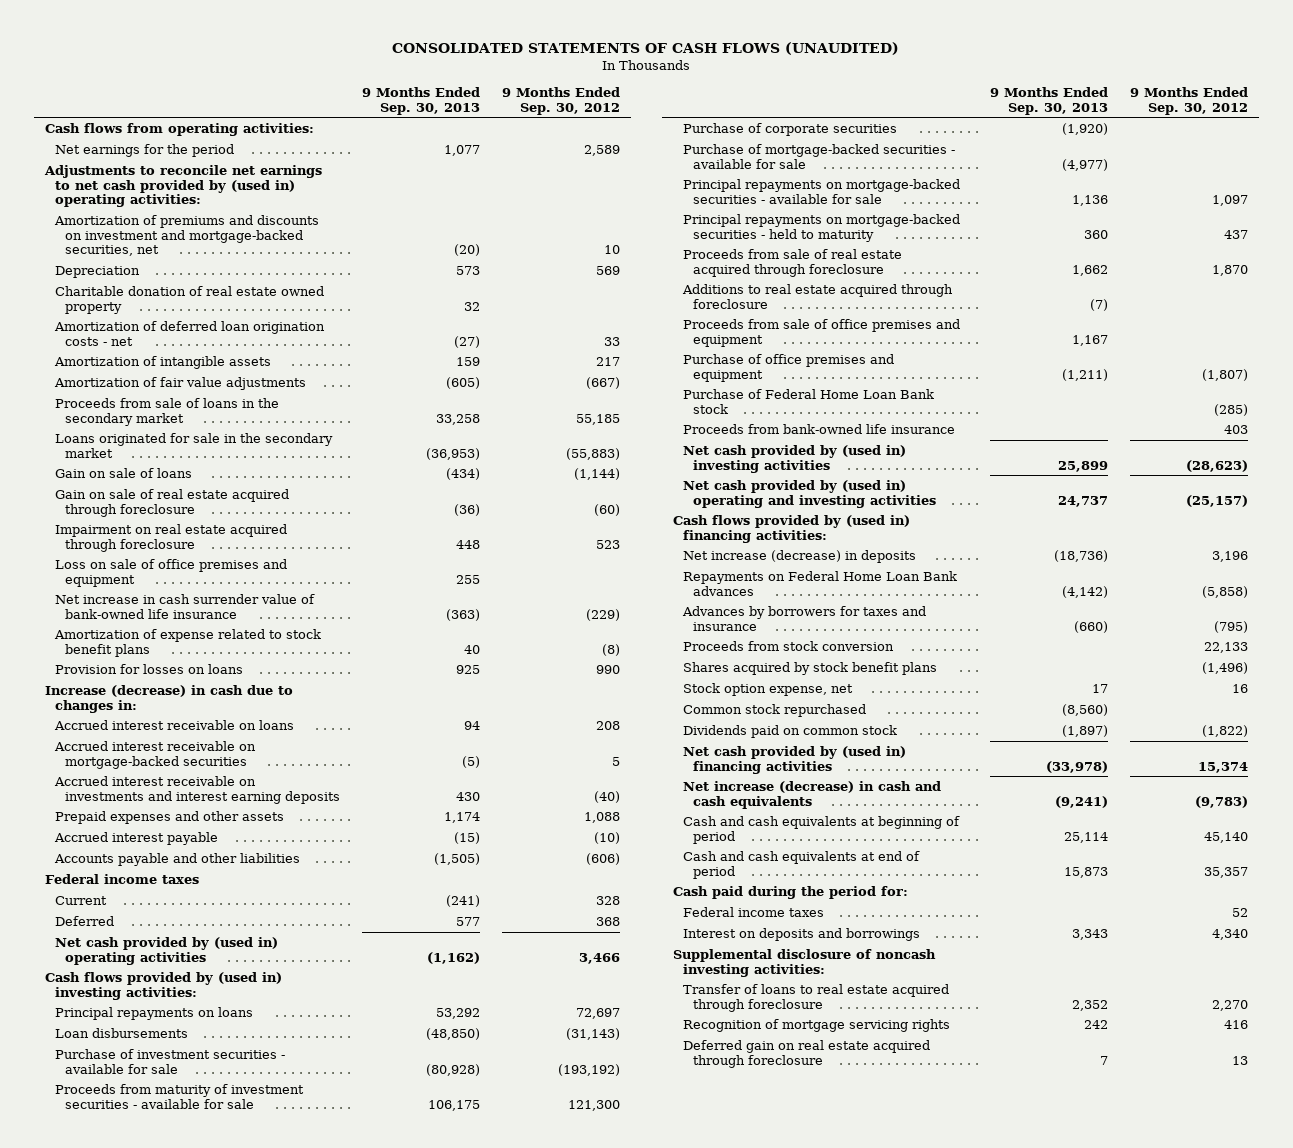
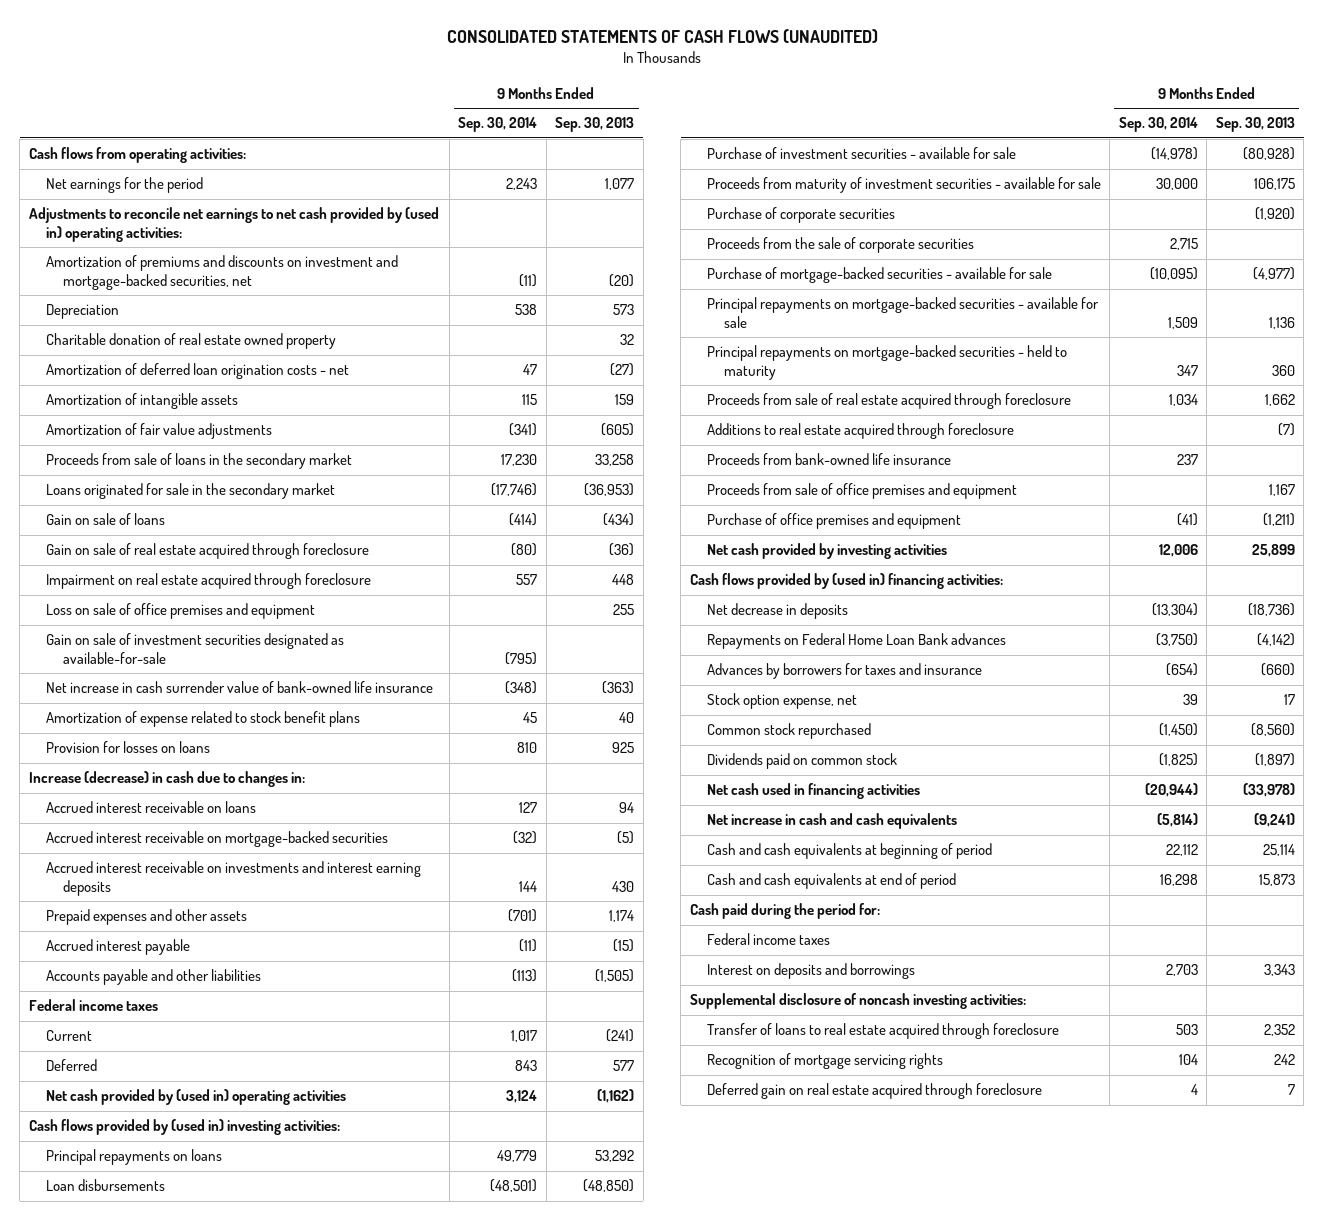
- | 9 Months Ended Sep. 30, 2013 | 9 Months Ended Sep. 30, 2012
+ | 9 Months Ended Sep. 30, 2014 | 9 Months Ended Sep. 30, 2013
+ Gain on sale of investment securities designated as available-for-sale | (795) |
+ Proceeds from the sale of corporate securities | 2,715 |
moved up: Proceeds from bank-owned life insurance | 237 |
- Purchase of Federal Home Loan Bank stock | | (285)
- Net cash provided by (used in) investing activities | 25,899 | (28,623)
- Net cash provided by (used in) operating and investing activities | 24,737 | (25,157)
+ Net cash provided by investing activities | 12,006 | 25,899
- Net increase (decrease) in deposits | (18,736) | 3,196
+ Net decrease in deposits | (13,304) | (18,736)
- Proceeds from stock conversion | | 22,133
- Shares acquired by stock benefit plans | | (1,496)
- Net cash provided by (used in) financing activities | (33,978) | 15,374
- Net increase (decrease) in cash and cash equivalents | (9,241) | (9,783)
+ Net cash used in financing activities | (20,944) | (33,978)
+ Net increase in cash and cash equivalents | (5,814) | (9,241)

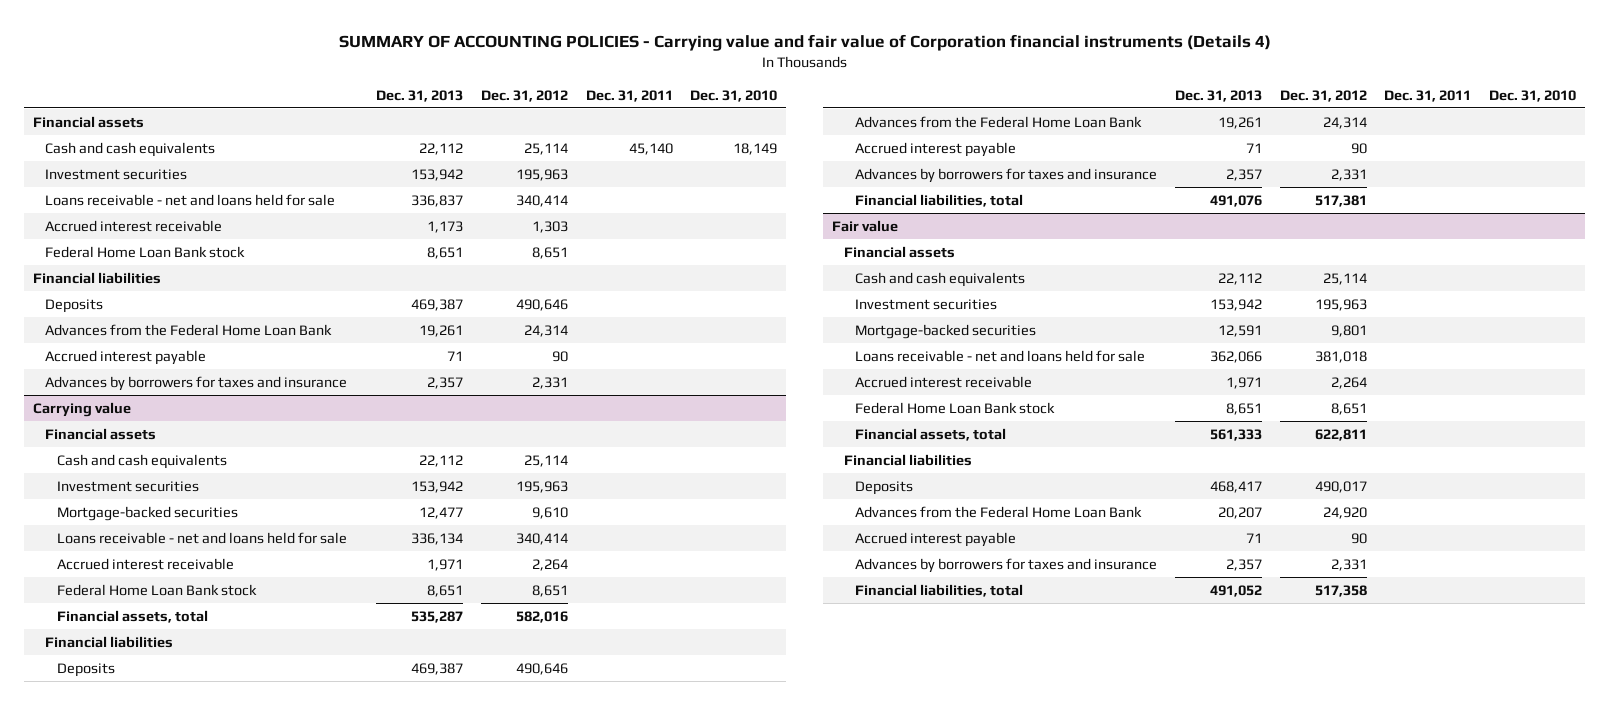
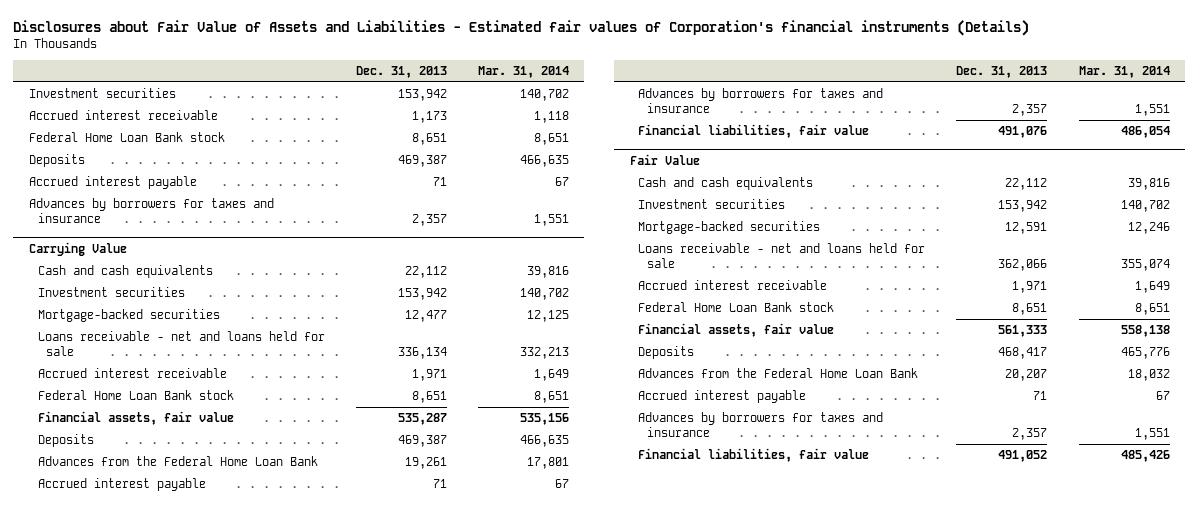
- SUMMARY OF ACCOUNTING POLICIES - Carrying value and fair value of Corporation financial instruments (Details 4)
+ Disclosures about Fair Value of Assets and Liabilities - Estimated fair values of Corporation's financial instruments (Details)
- | Dec. 31, 2013 | Dec. 31, 2012 | Dec. 31, 2011 | Dec. 31, 2010
+ | Dec. 31, 2013 | Mar. 31, 2014
- Financial assets
- Cash and cash equivalents | 22,112 | 25,114 | 45,140 | 18,149
- Loans receivable - net and loans held for sale | 336,837 | 340,414 | |
- Financial liabilities
- Advances from the Federal Home Loan Bank | 19,261 | 24,314 | |
- Carrying value
- Financial assets
+ Carrying Value
- Financial assets, total | 535,287 | 582,016 | |
- Financial liabilities
+ Financial assets, fair value | 535,287 | 535,156
- Financial liabilities, total | 491,076 | 517,381 | |
- Fair value
- Financial assets
+ Financial liabilities, fair value | 491,076 | 486,054
+ Fair Value
- Financial assets, total | 561,333 | 622,811 | |
- Financial liabilities
+ Financial assets, fair value | 561,333 | 558,138
- Financial liabilities, total | 491,052 | 517,358 | |
+ Financial liabilities, fair value | 491,052 | 485,426

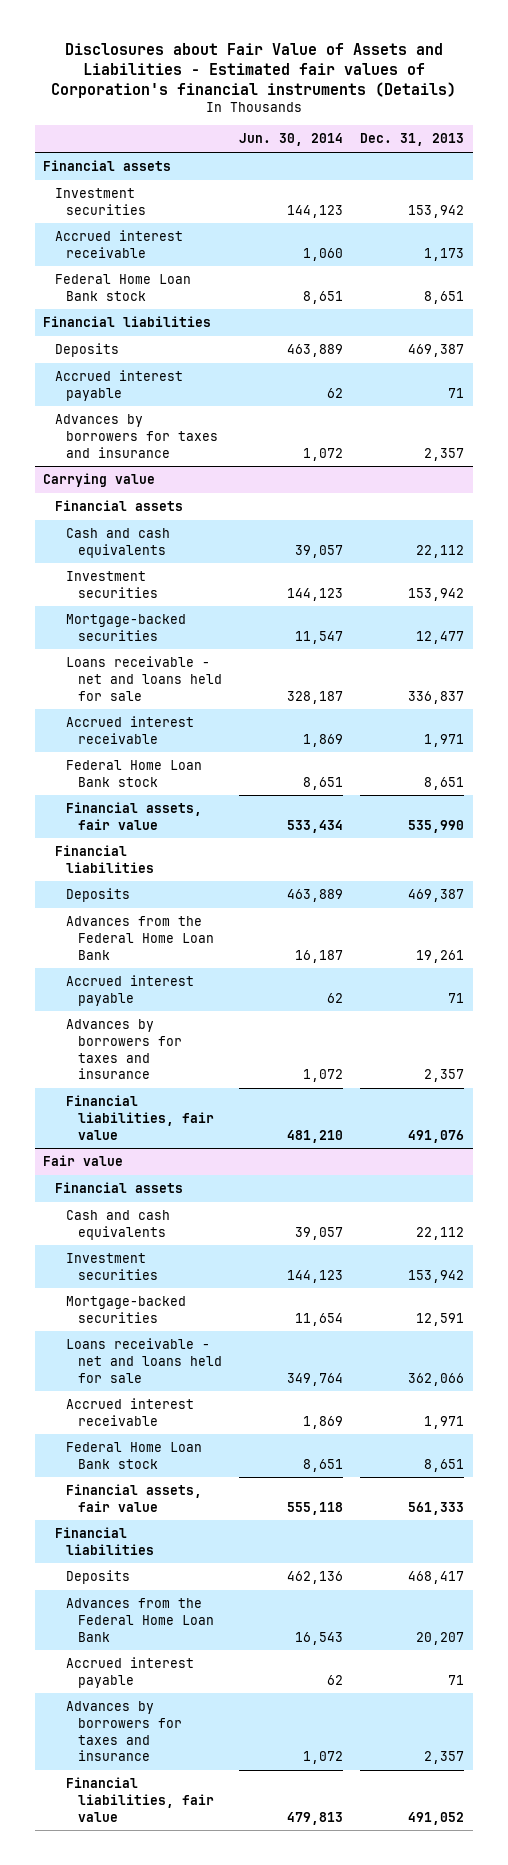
- | Dec. 31, 2013 | Mar. 31, 2014
+ | Jun. 30, 2014 | Dec. 31, 2013
+ Financial assets
+ Financial liabilities
- Carrying Value
+ Carrying value
+ Financial assets
- Loans receivable - net and loans held for sale | 336,134 | 332,213
+ Loans receivable - net and loans held for sale | 328,187 | 336,837
- Financial assets, fair value | 535,287 | 535,156
+ Financial assets, fair value | 533,434 | 535,990
+ Financial liabilities
- Fair Value
+ Fair value
+ Financial assets
+ Financial liabilities

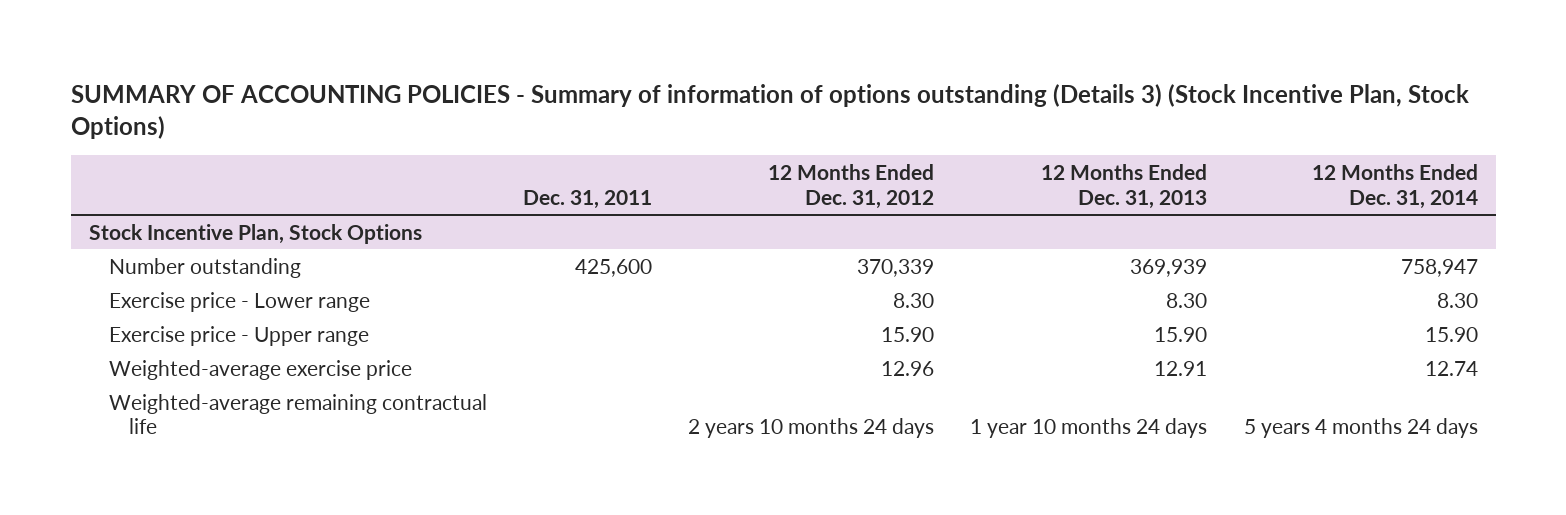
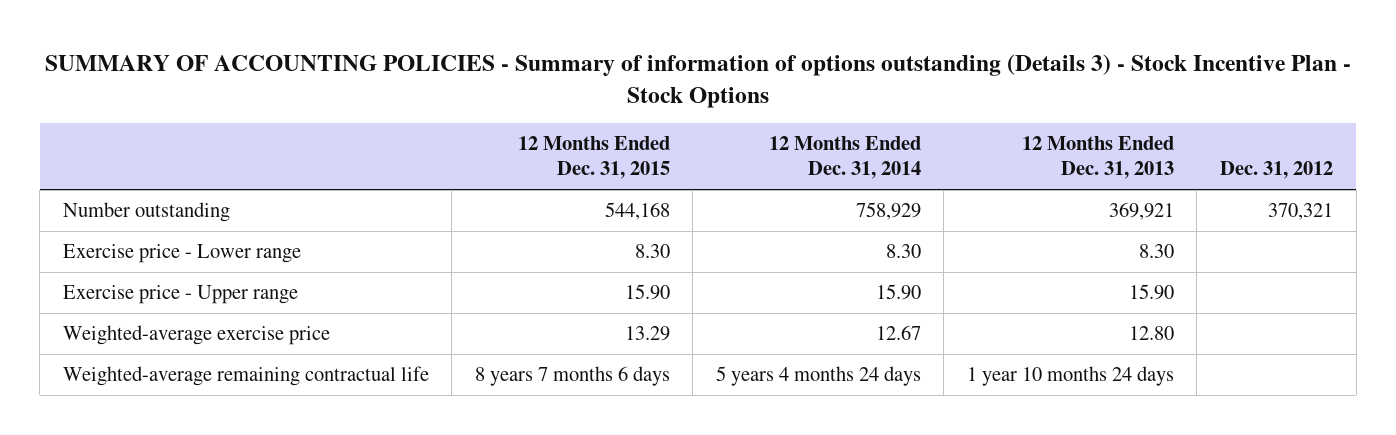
- SUMMARY OF ACCOUNTING POLICIES - Summary of information of options outstanding (Details 3) (Stock Incentive Plan, Stock Options)
+ SUMMARY OF ACCOUNTING POLICIES - Summary of information of options outstanding (Details 3) - Stock Incentive Plan - Stock Options
- | Dec. 31, 2011 | 12 Months Ended Dec. 31, 2012 | 12 Months Ended Dec. 31, 2013 | 12 Months Ended Dec. 31, 2014
+ | 12 Months Ended Dec. 31, 2015 | 12 Months Ended Dec. 31, 2014 | 12 Months Ended Dec. 31, 2013 | Dec. 31, 2012
- Stock Incentive Plan, Stock Options
- Number outstanding | 425,600 | 370,339 | 369,939 | 758,947
+ Number outstanding | 544,168 | 758,929 | 369,921 | 370,321
- Weighted-average exercise price | | 12.96 | 12.91 | 12.74
+ Weighted-average exercise price | 13.29 | 12.67 | 12.80 |

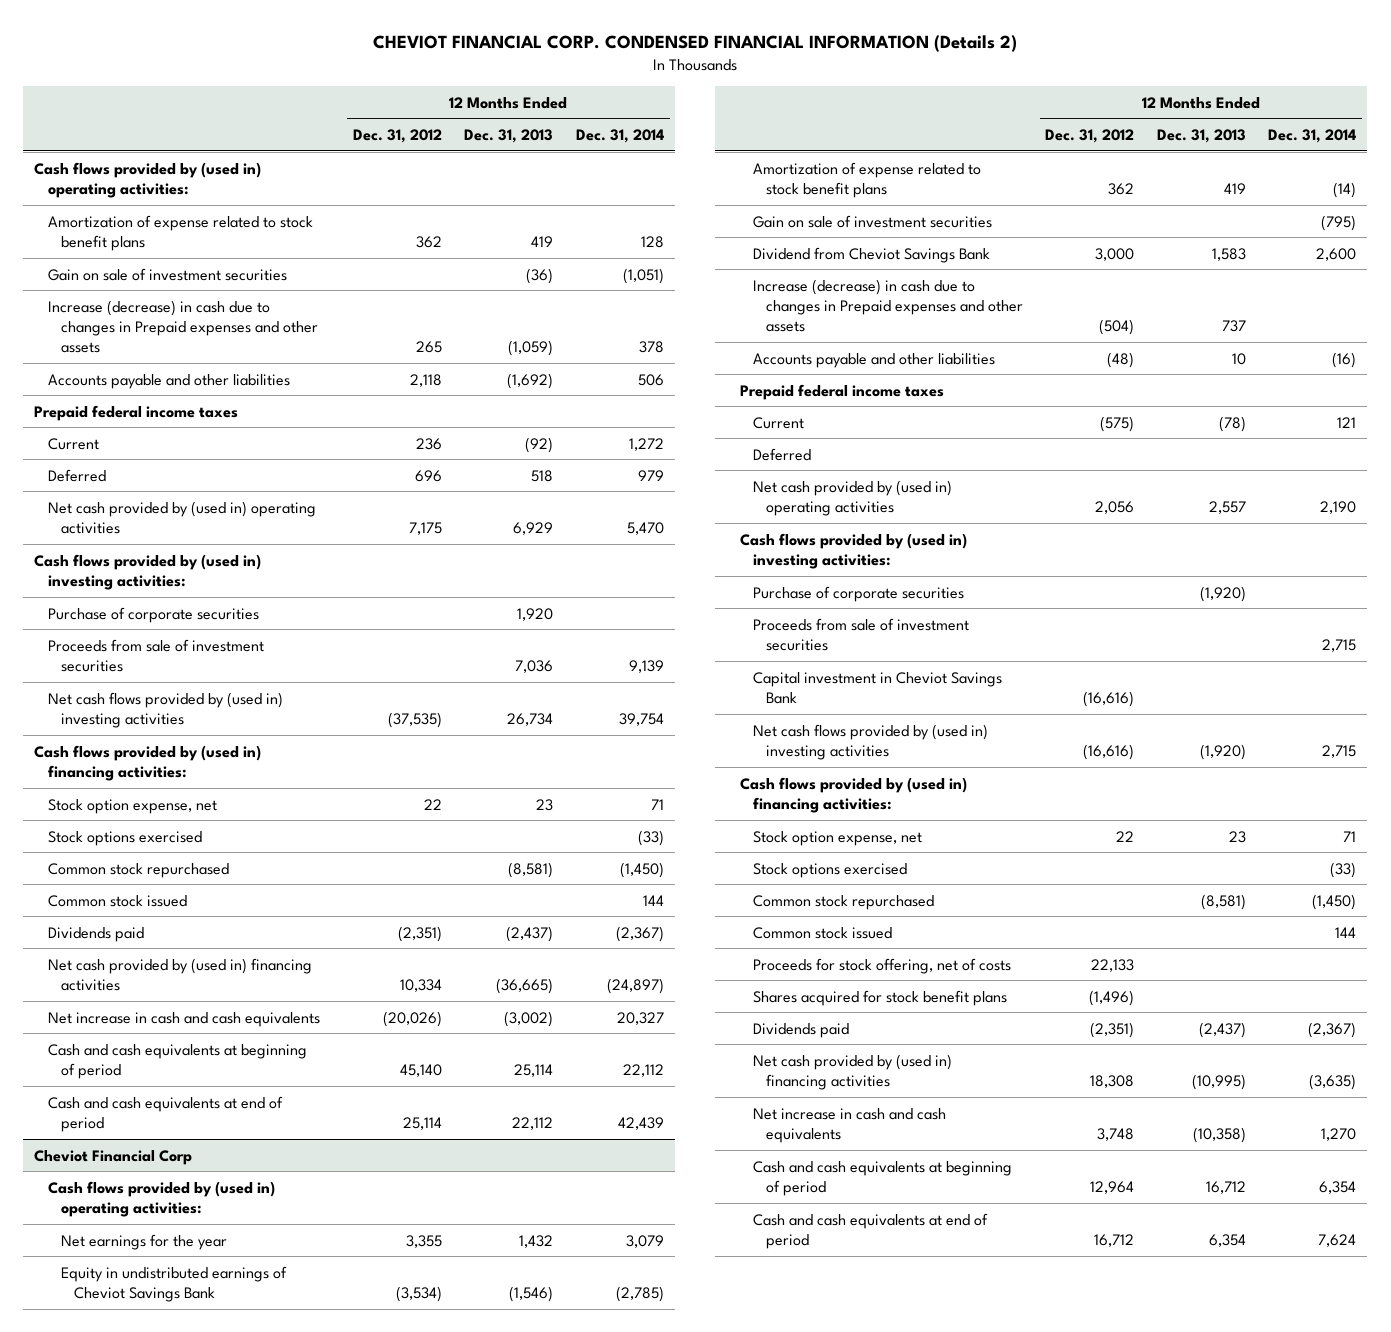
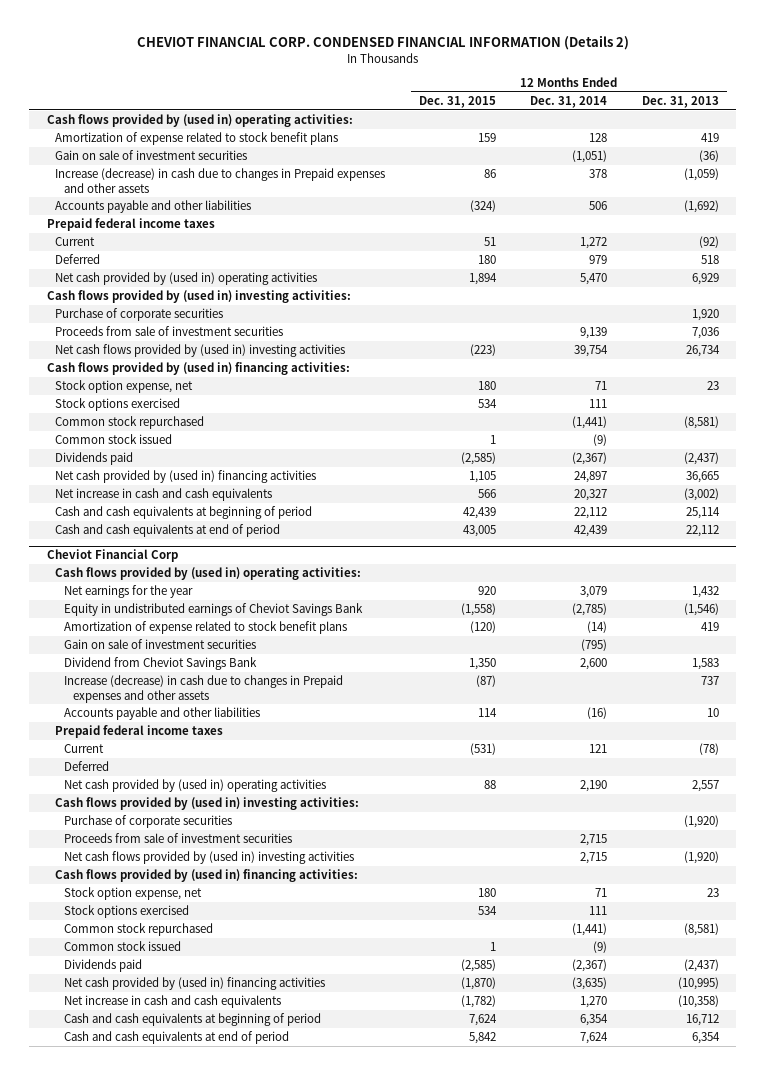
- | 12 Months Ended Dec. 31, 2012 | 12 Months Ended Dec. 31, 2013 | 12 Months Ended Dec. 31, 2014
+ | 12 Months Ended Dec. 31, 2015 | 12 Months Ended Dec. 31, 2014 | 12 Months Ended Dec. 31, 2013
- Stock options exercised | | | (33)
- Common stock repurchased | | (8,581) | (1,450)
- Common stock issued | | | 144
+ Stock options exercised | 534 | 111 |
+ Common stock repurchased | | (1,441) | (8,581)
+ Common stock issued | 1 | (9) |
- Net cash provided by (used in) financing activities | 10,334 | (36,665) | (24,897)
+ Net cash provided by (used in) financing activities | 1,105 | 24,897 | 36,665
@ Cheviot Financial Corp
- Capital investment in Cheviot Savings Bank | (16,616) | |
- Stock options exercised | | | (33)
- Common stock repurchased | | (8,581) | (1,450)
- Common stock issued | | | 144
- Proceeds for stock offering, net of costs | 22,133 | |
- Shares acquired for stock benefit plans | (1,496) | |
+ Stock options exercised | 534 | 111 |
+ Common stock repurchased | | (1,441) | (8,581)
+ Common stock issued | 1 | (9) |

